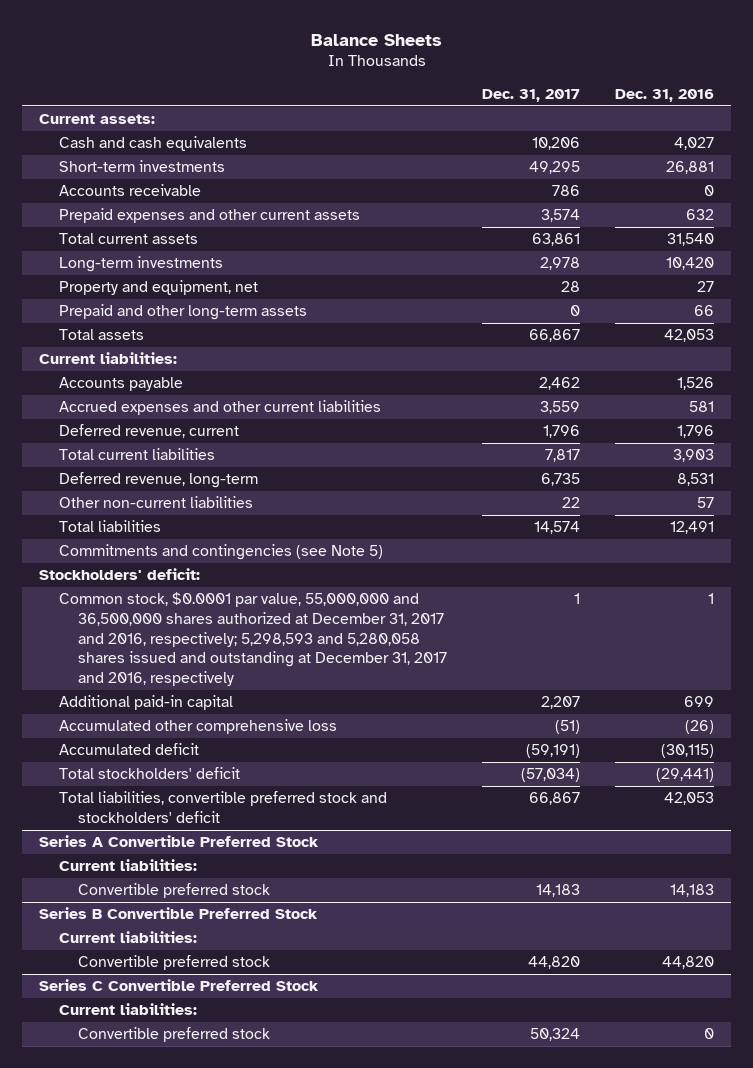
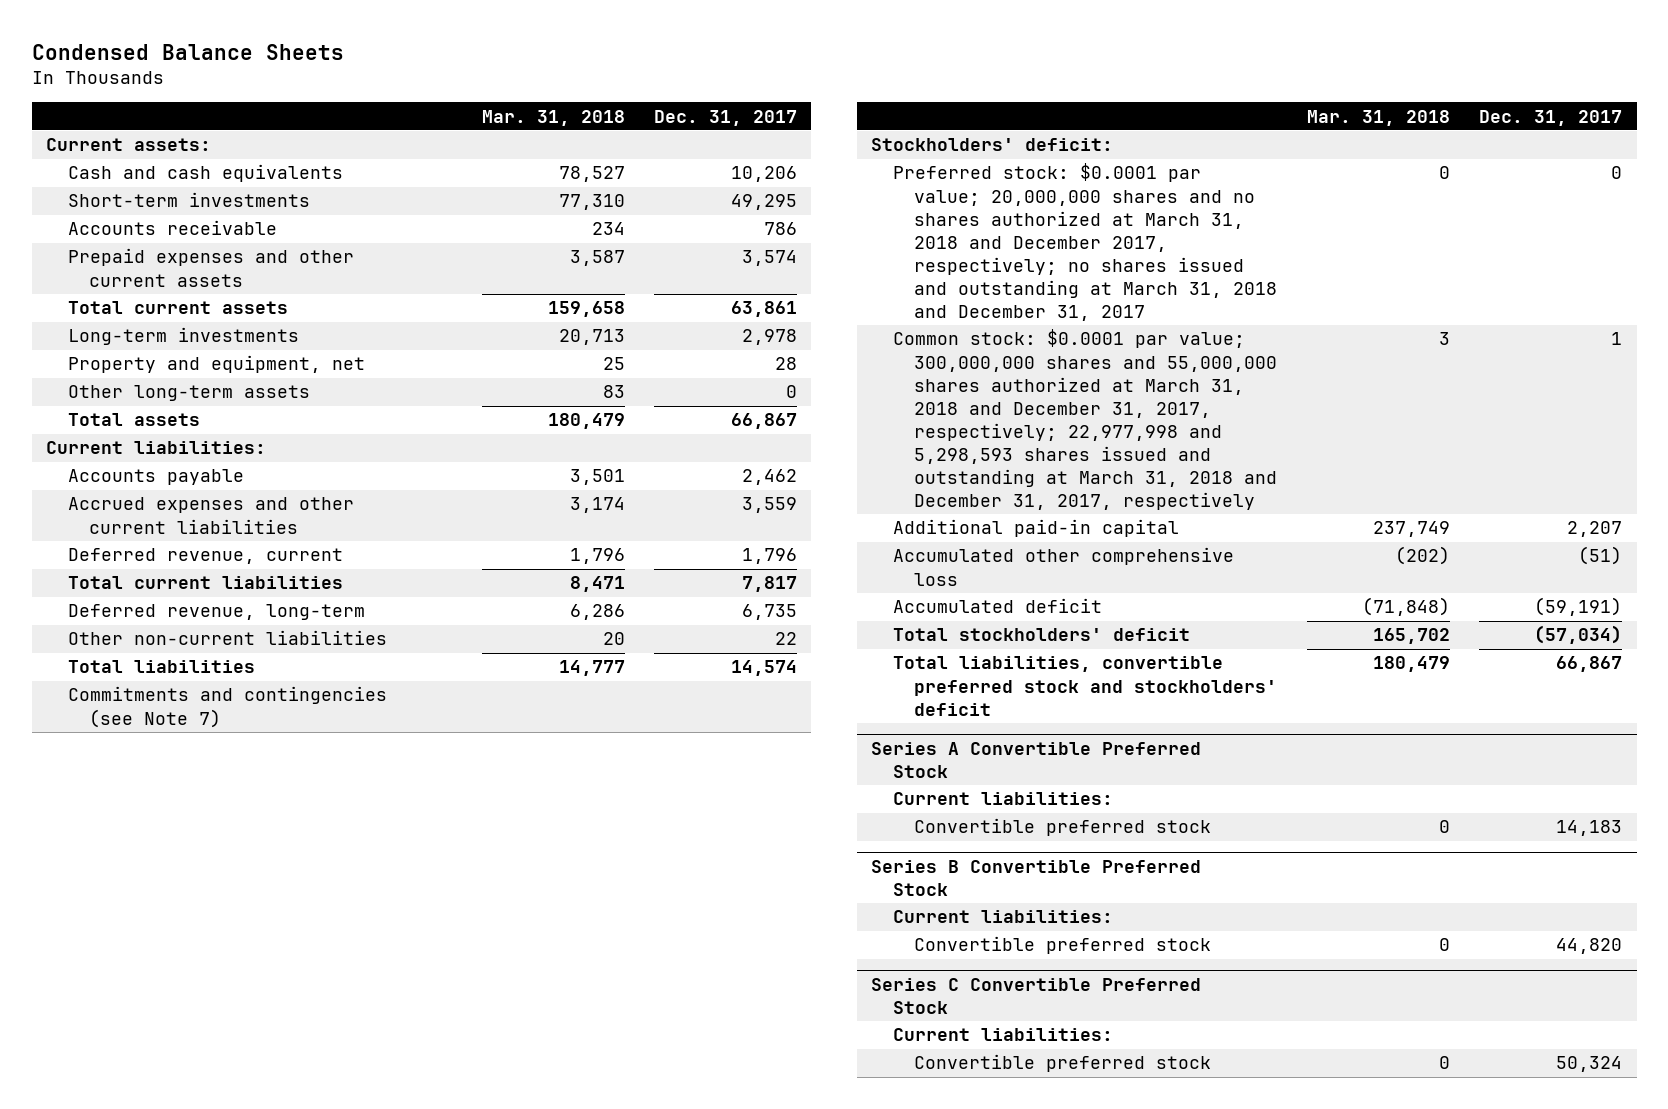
- Balance Sheets
+ Condensed Balance Sheets
- | Dec. 31, 2017 | Dec. 31, 2016
+ | Mar. 31, 2018 | Dec. 31, 2017
- Prepaid and other long-term assets | 0 | 66
+ Other long-term assets | 83 | 0
- Commitments and contingencies (see Note 5)
+ Commitments and contingencies (see Note 7)
- Common stock, $0.0001 par value, 55,000,000 and 36,500,000 shares authorized at December 31, 2017 and 2016, respectively; 5,298,593 and 5,280,058 shares issued and outstanding at December 31, 2017 and 2016, respectively | 1 | 1
+ Preferred stock: $0.0001 par value; 20,000,000 shares and no shares authorized at March 31, 2018 and December 2017, respectively; no shares issued and outstanding at March 31, 2018 and December 31, 2017 | 0 | 0
+ Common stock: $0.0001 par value; 300,000,000 shares and 55,000,000 shares authorized at March 31, 2018 and December 31, 2017, respectively; 22,977,998 and 5,298,593 shares issued and outstanding at March 31, 2018 and December 31, 2017, respectively | 3 | 1

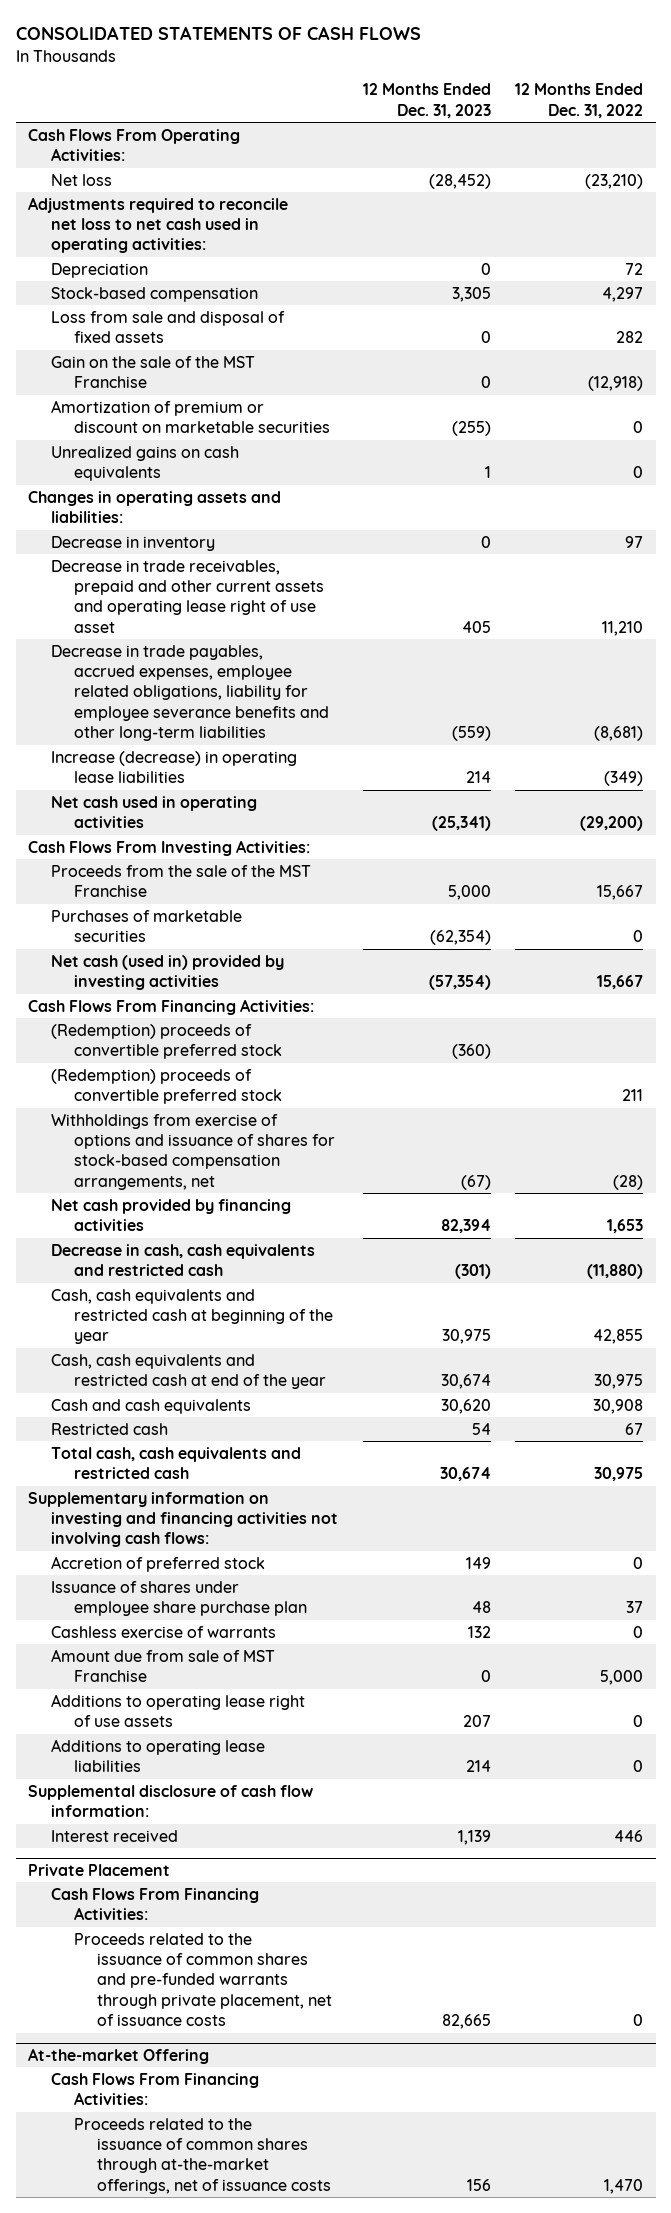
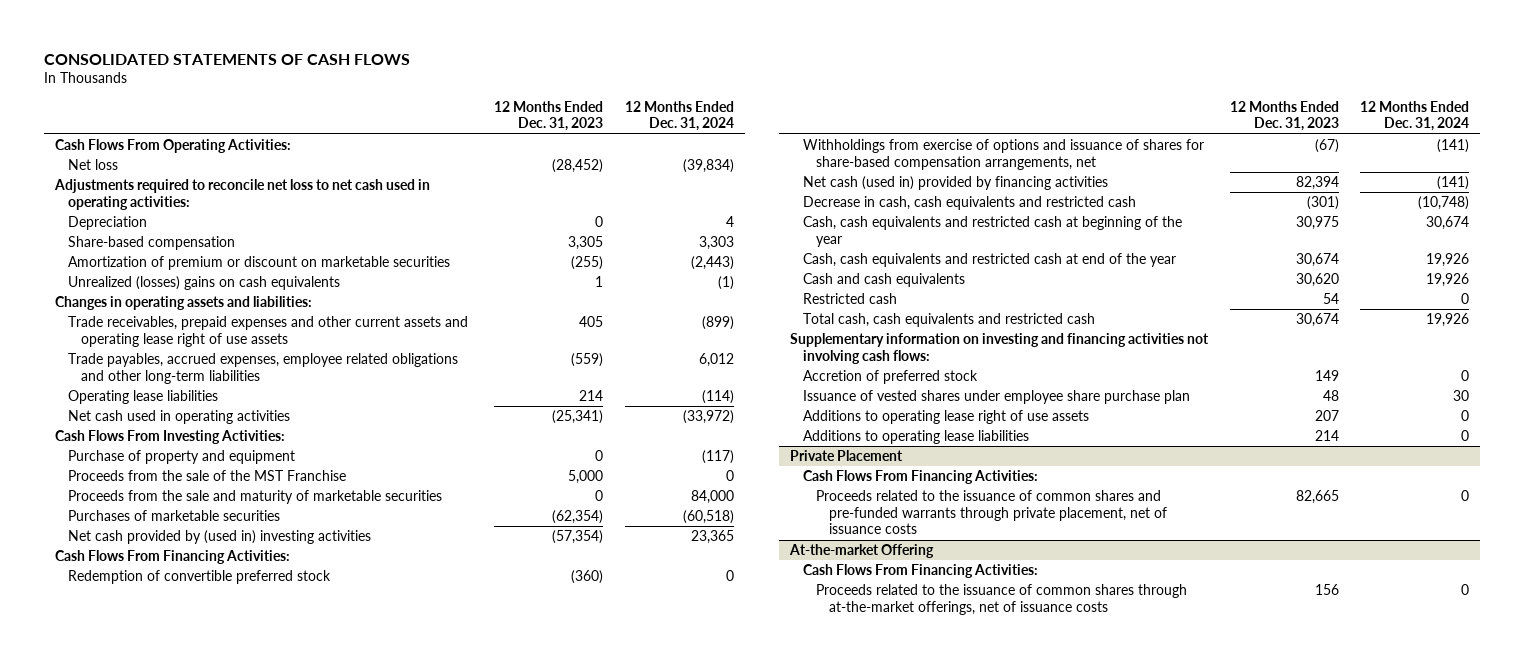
- | 12 Months Ended Dec. 31, 2023 | 12 Months Ended Dec. 31, 2022
+ | 12 Months Ended Dec. 31, 2023 | 12 Months Ended Dec. 31, 2024
- Stock-based compensation | 3,305 | 4,297
- Loss from sale and disposal of fixed assets | 0 | 282
- Gain on the sale of the MST Franchise | 0 | (12,918)
+ Share-based compensation | 3,305 | 3,303
- Unrealized gains on cash equivalents | 1 | 0
+ Unrealized (losses) gains on cash equivalents | 1 | (1)
- Decrease in inventory | 0 | 97
- Decrease in trade receivables, prepaid and other current assets and operating lease right of use asset | 405 | 11,210
- Decrease in trade payables, accrued expenses, employee related obligations, liability for employee severance benefits and other long-term liabilities | (559) | (8,681)
- Increase (decrease) in operating lease liabilities | 214 | (349)
+ Trade receivables, prepaid expenses and other current assets and operating lease right of use assets | 405 | (899)
+ Trade payables, accrued expenses, employee related obligations and other long-term liabilities | (559) | 6,012
+ Operating lease liabilities | 214 | (114)
+ Purchase of property and equipment | 0 | (117)
+ Proceeds from the sale and maturity of marketable securities | 0 | 84,000
- Net cash (used in) provided by investing activities | (57,354) | 15,667
+ Net cash provided by (used in) investing activities | (57,354) | 23,365
- (Redemption) proceeds of convertible preferred stock | (360) |
- (Redemption) proceeds of convertible preferred stock | | 211
- Withholdings from exercise of options and issuance of shares for stock-based compensation arrangements, net | (67) | (28)
- Net cash provided by financing activities | 82,394 | 1,653
+ Redemption of convertible preferred stock | (360) | 0
+ Withholdings from exercise of options and issuance of shares for share-based compensation arrangements, net | (67) | (141)
+ Net cash (used in) provided by financing activities | 82,394 | (141)
- Issuance of shares under employee share purchase plan | 48 | 37
- Cashless exercise of warrants | 132 | 0
- Amount due from sale of MST Franchise | 0 | 5,000
+ Issuance of vested shares under employee share purchase plan | 48 | 30
- Supplemental disclosure of cash flow information:
- Interest received | 1,139 | 446

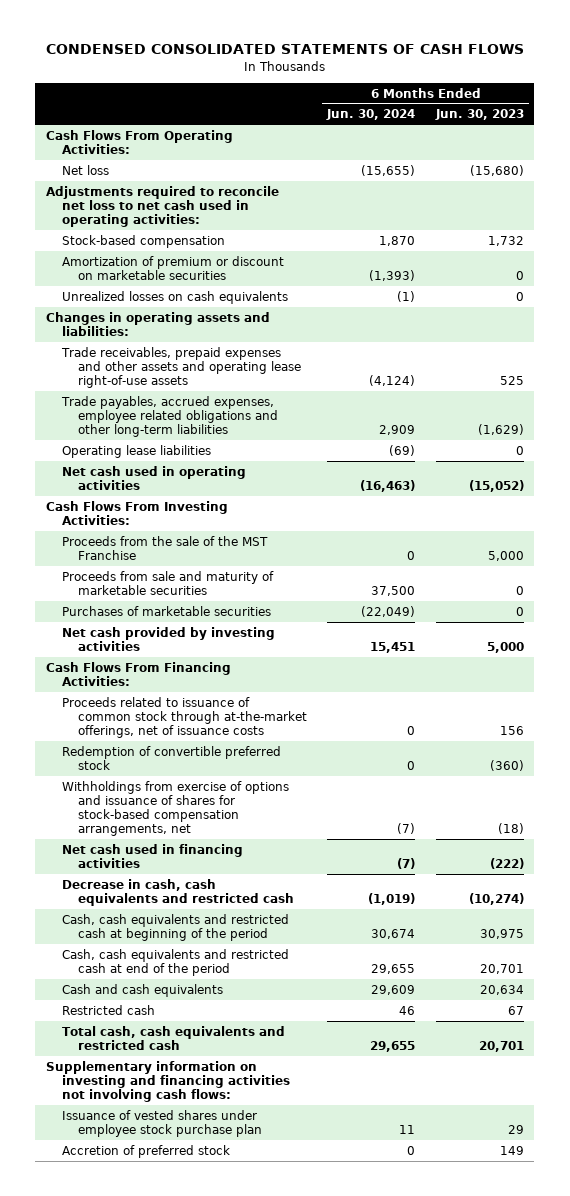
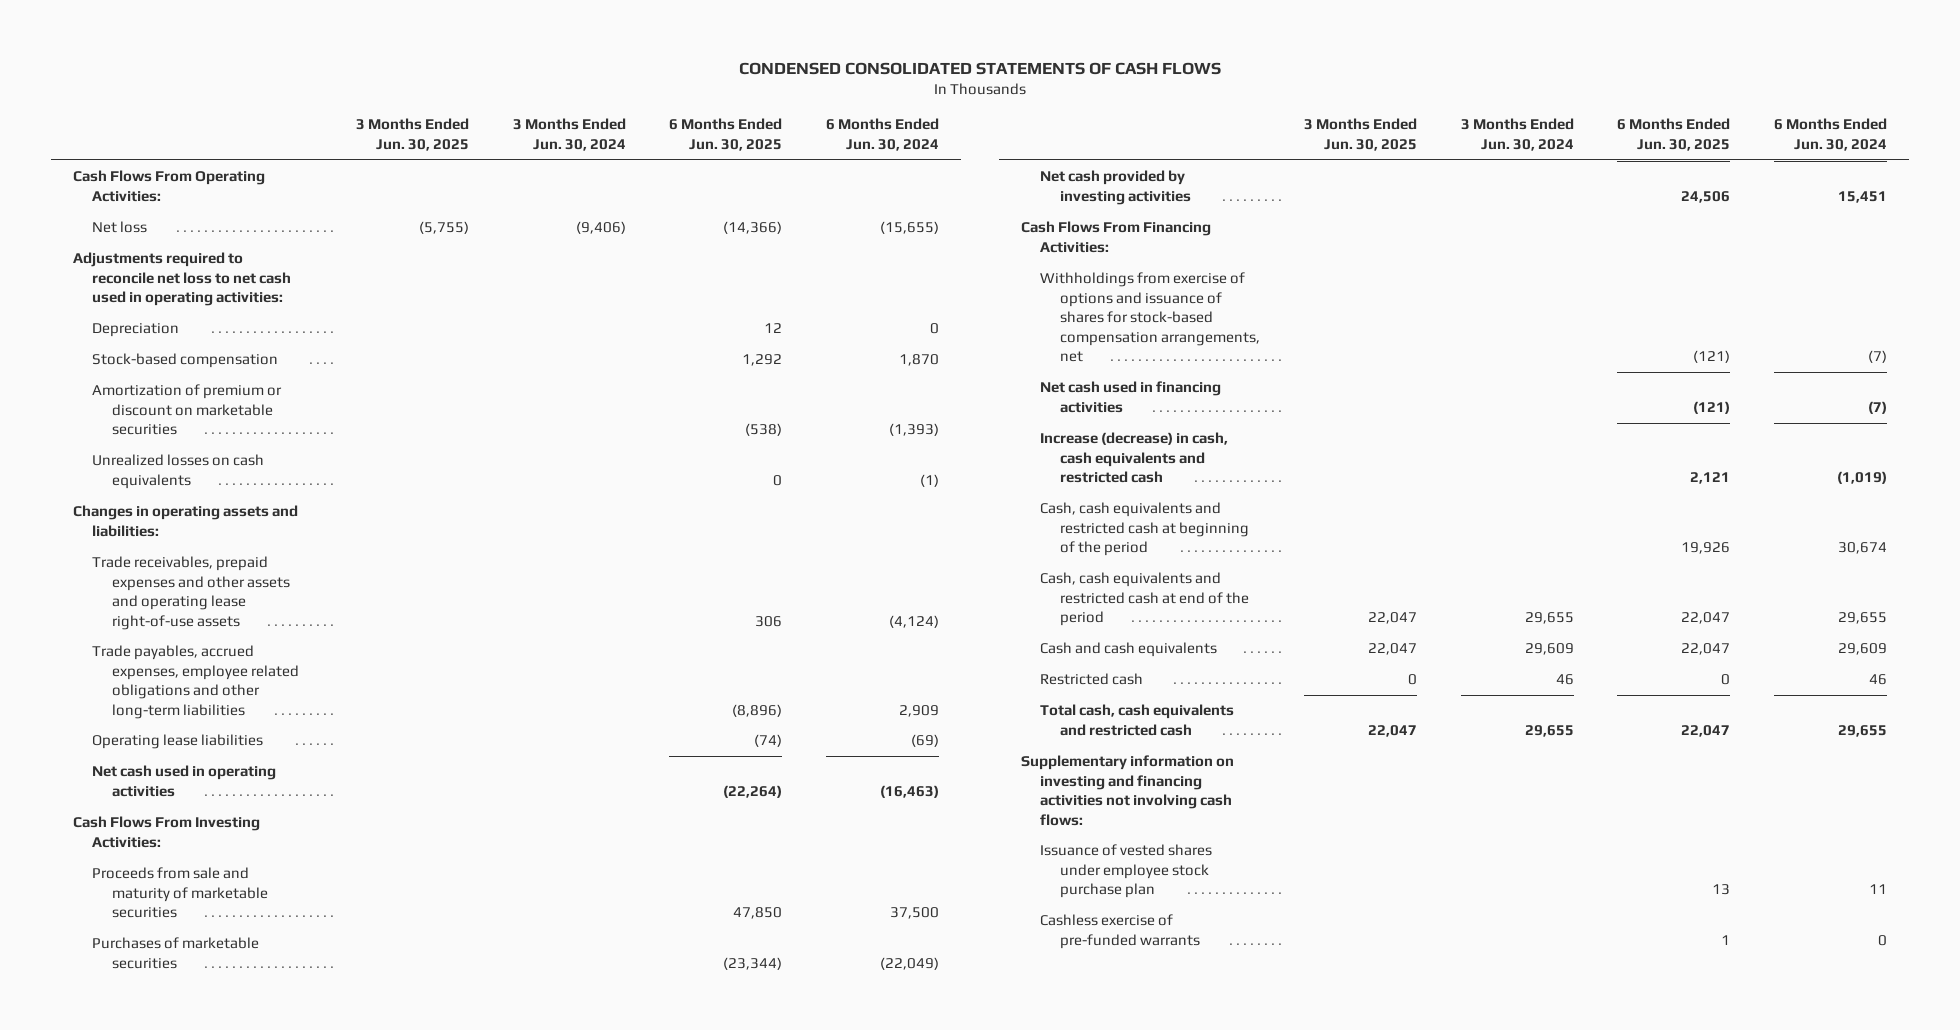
- | 6 Months Ended Jun. 30, 2024 | 6 Months Ended Jun. 30, 2023
+ | 3 Months Ended Jun. 30, 2025 | 3 Months Ended Jun. 30, 2024 | 6 Months Ended Jun. 30, 2025 | 6 Months Ended Jun. 30, 2024
+ Depreciation | | | 12 | 0
- Proceeds from the sale of the MST Franchise | 0 | 5,000
- Proceeds related to issuance of common stock through at-the-market offerings, net of issuance costs | 0 | 156
- Redemption of convertible preferred stock | 0 | (360)
- Decrease in cash, cash equivalents and restricted cash | (1,019) | (10,274)
+ Increase (decrease) in cash, cash equivalents and restricted cash | | | 2,121 | (1,019)
- Accretion of preferred stock | 0 | 149
+ Cashless exercise of pre-funded warrants | | | 1 | 0

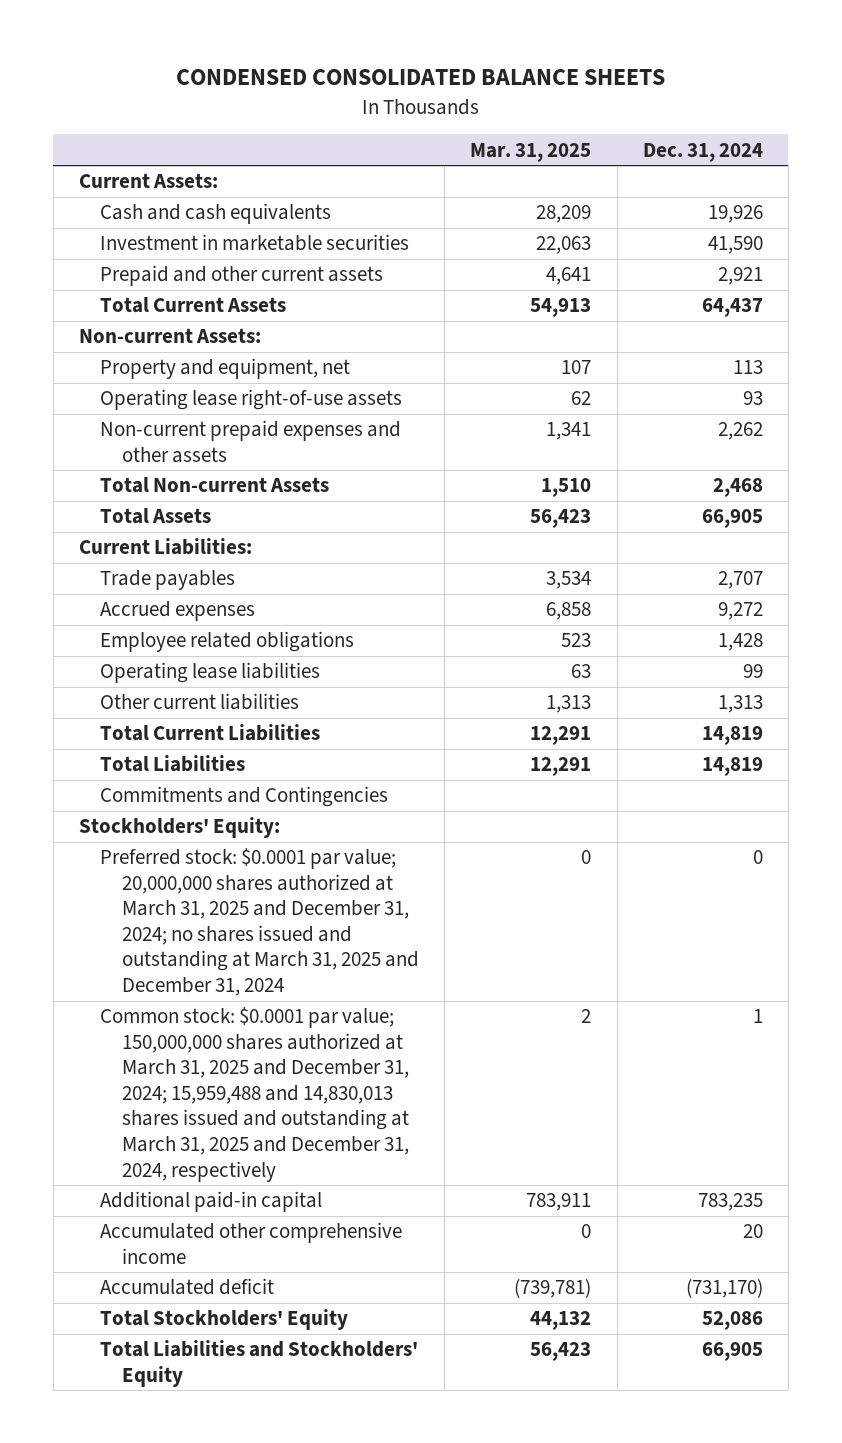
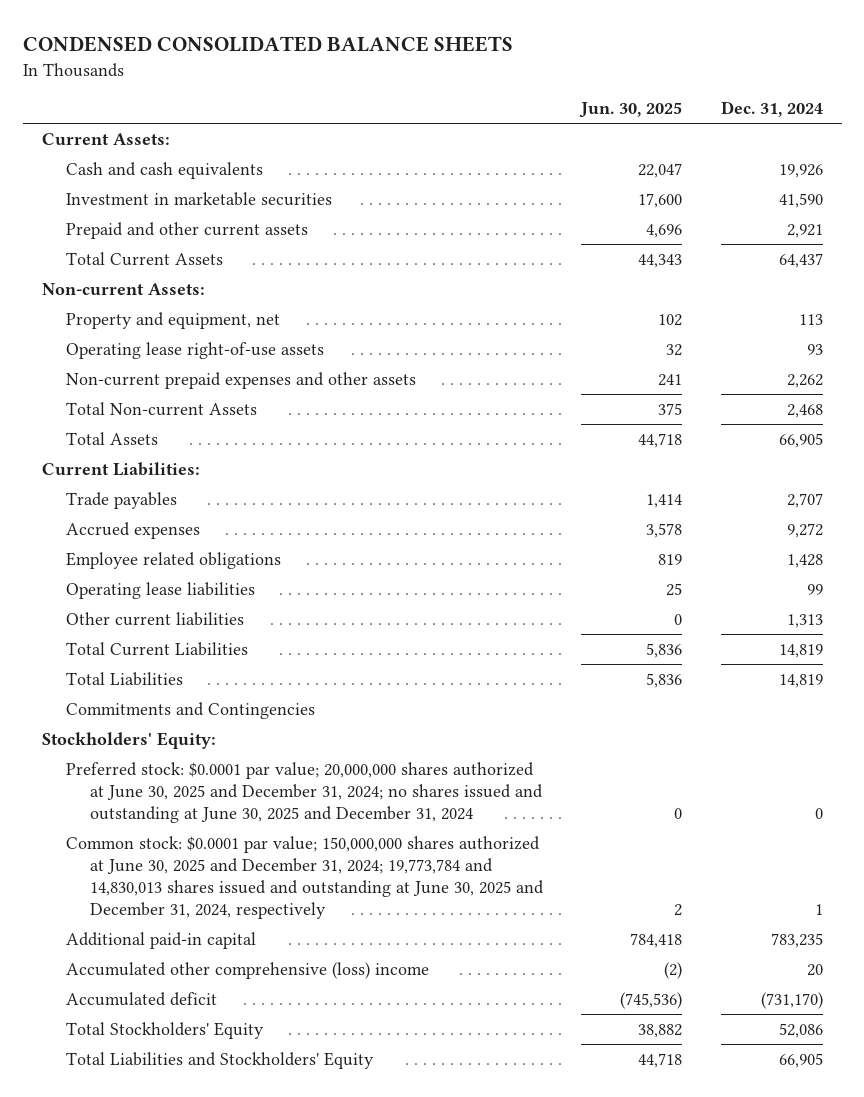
- | Mar. 31, 2025 | Dec. 31, 2024
+ | Jun. 30, 2025 | Dec. 31, 2024
- Preferred stock: $0.0001 par value; 20,000,000 shares authorized at March 31, 2025 and December 31, 2024; no shares issued and outstanding at March 31, 2025 and December 31, 2024 | 0 | 0
- Common stock: $0.0001 par value; 150,000,000 shares authorized at March 31, 2025 and December 31, 2024; 15,959,488 and 14,830,013 shares issued and outstanding at March 31, 2025 and December 31, 2024, respectively | 2 | 1
+ Preferred stock: $0.0001 par value; 20,000,000 shares authorized at June 30, 2025 and December 31, 2024; no shares issued and outstanding at June 30, 2025 and December 31, 2024 | 0 | 0
+ Common stock: $0.0001 par value; 150,000,000 shares authorized at June 30, 2025 and December 31, 2024; 19,773,784 and 14,830,013 shares issued and outstanding at June 30, 2025 and December 31, 2024, respectively | 2 | 1
- Accumulated other comprehensive income | 0 | 20
+ Accumulated other comprehensive (loss) income | (2) | 20

